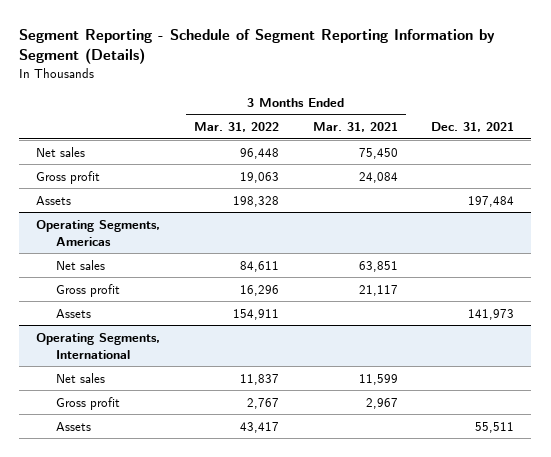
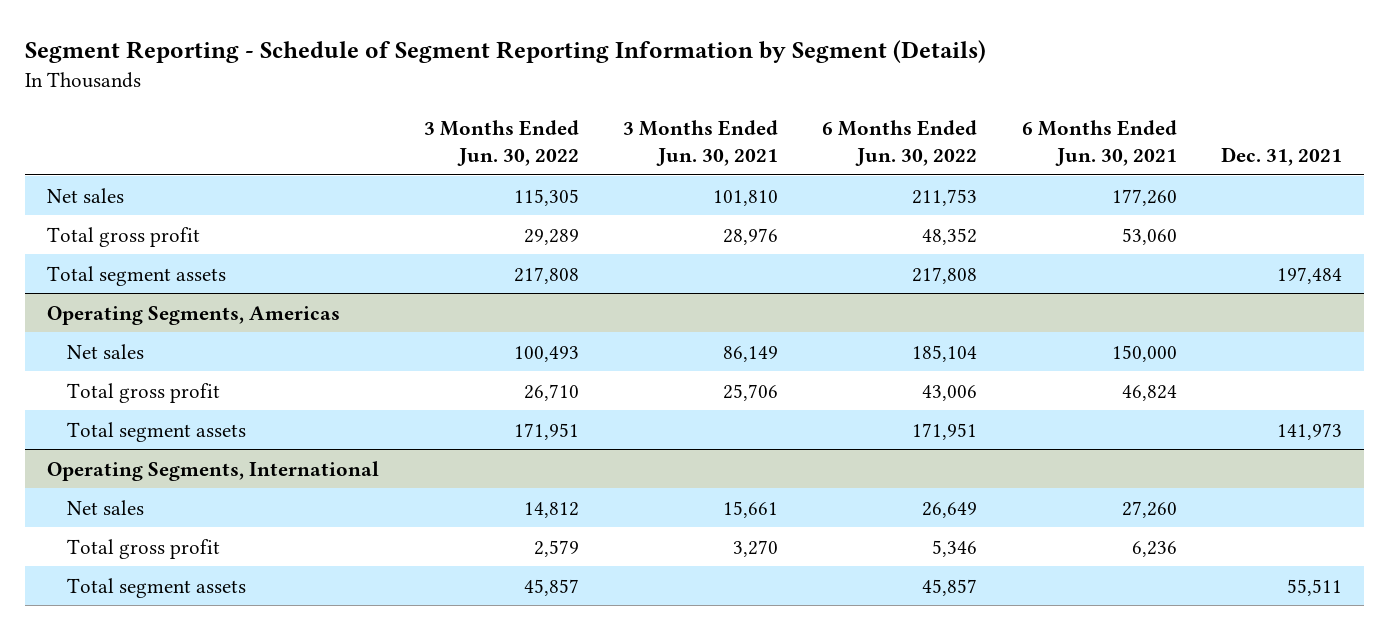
- | 3 Months Ended Mar. 31, 2022 | 3 Months Ended Mar. 31, 2021 | Dec. 31, 2021
+ | 3 Months Ended Jun. 30, 2022 | 3 Months Ended Jun. 30, 2021 | 6 Months Ended Jun. 30, 2022 | 6 Months Ended Jun. 30, 2021 | Dec. 31, 2021
- Gross profit | 19,063 | 24,084 |
- Assets | 198,328 | | 197,484
+ Total gross profit | 29,289 | 28,976 | 48,352 | 53,060 |
+ Total segment assets | 217,808 | | 217,808 | | 197,484
@ Operating Segments, Americas
- Gross profit | 16,296 | 21,117 |
- Assets | 154,911 | | 141,973
+ Total gross profit | 26,710 | 25,706 | 43,006 | 46,824 |
+ Total segment assets | 171,951 | | 171,951 | | 141,973
@ Operating Segments, International
- Gross profit | 2,767 | 2,967 |
- Assets | 43,417 | | 55,511
+ Total gross profit | 2,579 | 3,270 | 5,346 | 6,236 |
+ Total segment assets | 45,857 | | 45,857 | | 55,511

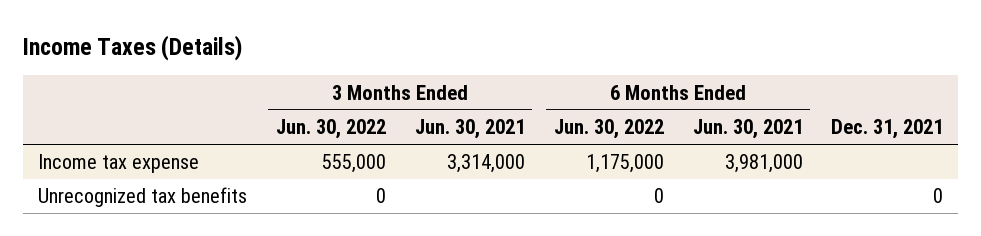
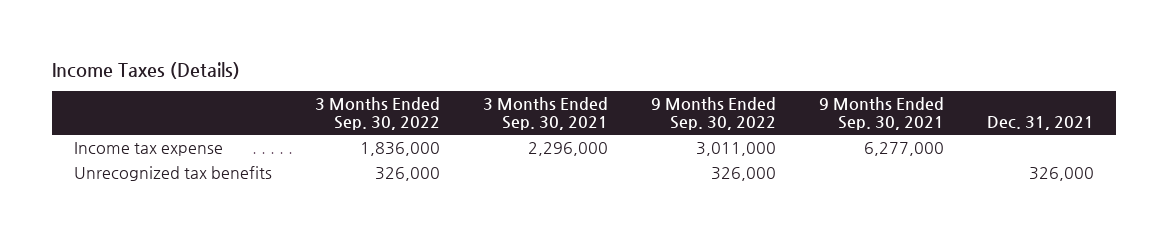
- | 3 Months Ended Jun. 30, 2022 | 3 Months Ended Jun. 30, 2021 | 6 Months Ended Jun. 30, 2022 | 6 Months Ended Jun. 30, 2021 | Dec. 31, 2021
+ | 3 Months Ended Sep. 30, 2022 | 3 Months Ended Sep. 30, 2021 | 9 Months Ended Sep. 30, 2022 | 9 Months Ended Sep. 30, 2021 | Dec. 31, 2021
- Unrecognized tax benefits | 0 | | 0 | | 0
+ Unrecognized tax benefits | 326,000 | | 326,000 | | 326,000

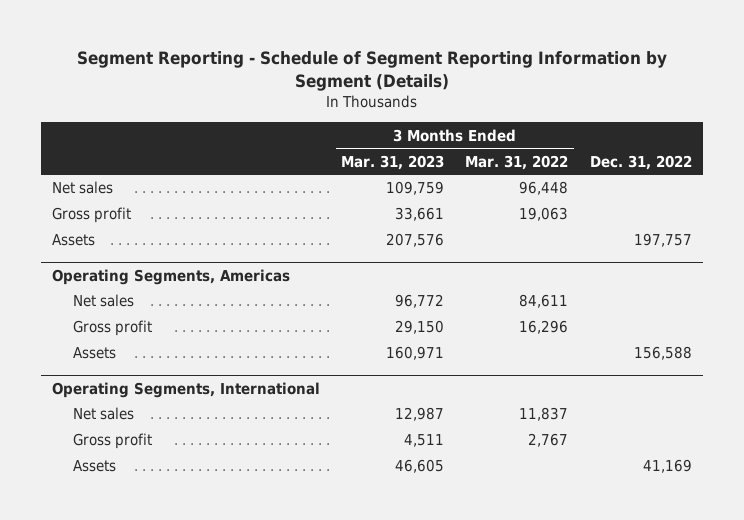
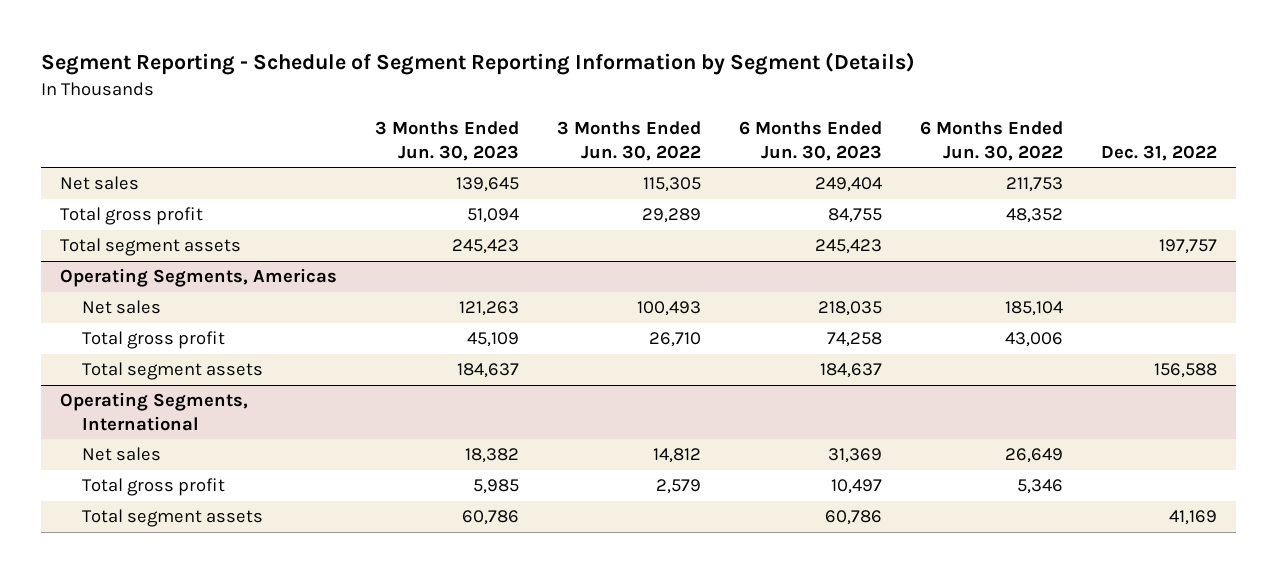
- | 3 Months Ended Mar. 31, 2023 | 3 Months Ended Mar. 31, 2022 | Dec. 31, 2022
+ | 3 Months Ended Jun. 30, 2023 | 3 Months Ended Jun. 30, 2022 | 6 Months Ended Jun. 30, 2023 | 6 Months Ended Jun. 30, 2022 | Dec. 31, 2022
- Gross profit | 33,661 | 19,063 |
- Assets | 207,576 | | 197,757
+ Total gross profit | 51,094 | 29,289 | 84,755 | 48,352 |
+ Total segment assets | 245,423 | | 245,423 | | 197,757
@ Operating Segments, Americas
- Gross profit | 29,150 | 16,296 |
- Assets | 160,971 | | 156,588
+ Total gross profit | 45,109 | 26,710 | 74,258 | 43,006 |
+ Total segment assets | 184,637 | | 184,637 | | 156,588
@ Operating Segments, International
- Gross profit | 4,511 | 2,767 |
- Assets | 46,605 | | 41,169
+ Total gross profit | 5,985 | 2,579 | 10,497 | 5,346 |
+ Total segment assets | 60,786 | | 60,786 | | 41,169

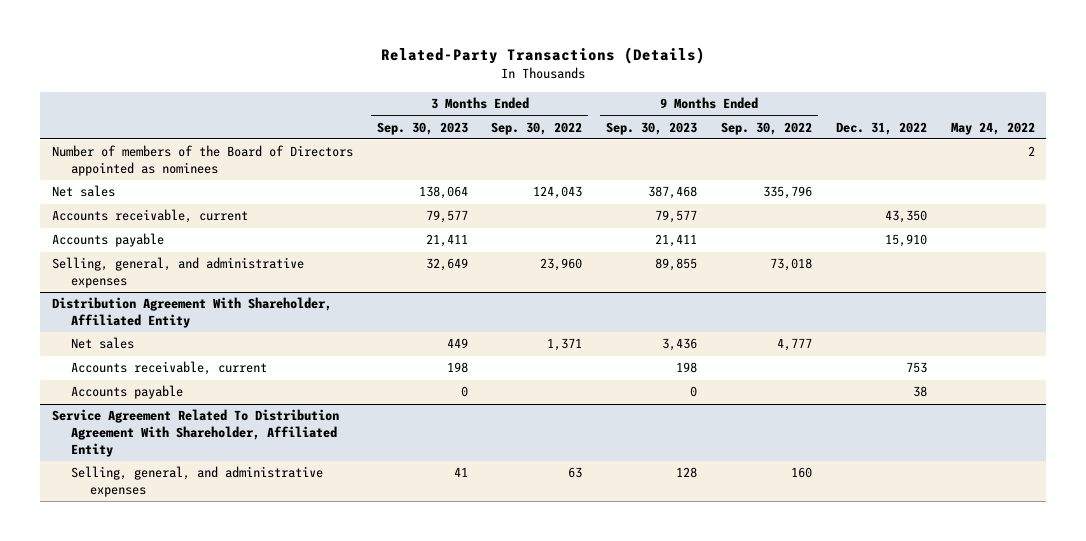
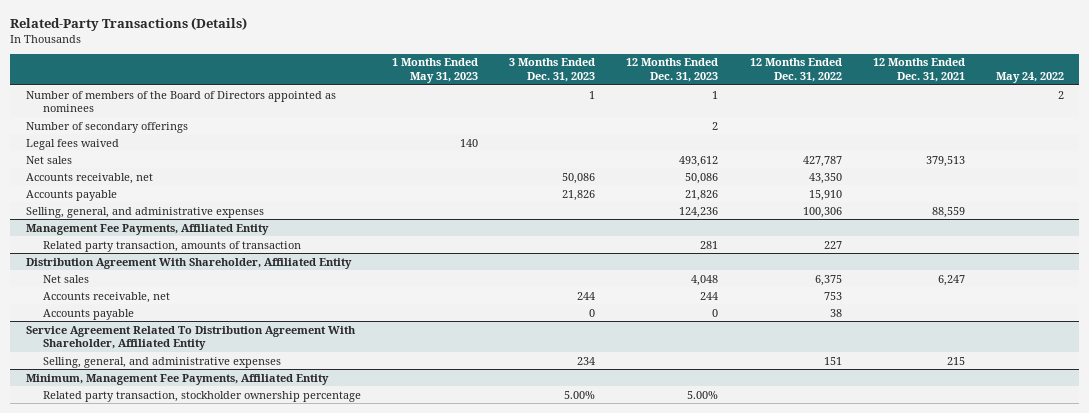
- | 3 Months Ended Sep. 30, 2023 | 3 Months Ended Sep. 30, 2022 | 9 Months Ended Sep. 30, 2023 | 9 Months Ended Sep. 30, 2022 | Dec. 31, 2022 | May 24, 2022
+ | 1 Months Ended May 31, 2023 | 3 Months Ended Dec. 31, 2023 | 12 Months Ended Dec. 31, 2023 | 12 Months Ended Dec. 31, 2022 | 12 Months Ended Dec. 31, 2021 | May 24, 2022
+ Number of secondary offerings | | | 2 | | |
+ Legal fees waived | 140 | | | | |
- Accounts receivable, current | 79,577 | | 79,577 | | 43,350 |
+ Accounts receivable, net | | 50,086 | 50,086 | 43,350 | |
+ Management Fee Payments, Affiliated Entity
+ Related party transaction, amounts of transaction | | | 281 | 227 | |
@ Distribution Agreement With Shareholder, Affiliated Entity
- Accounts receivable, current | 198 | | 198 | | 753 |
+ Accounts receivable, net | | 244 | 244 | 753 | |
+ Minimum, Management Fee Payments, Affiliated Entity
+ Related party transaction, stockholder ownership percentage | | 5.00% | 5.00% | | |

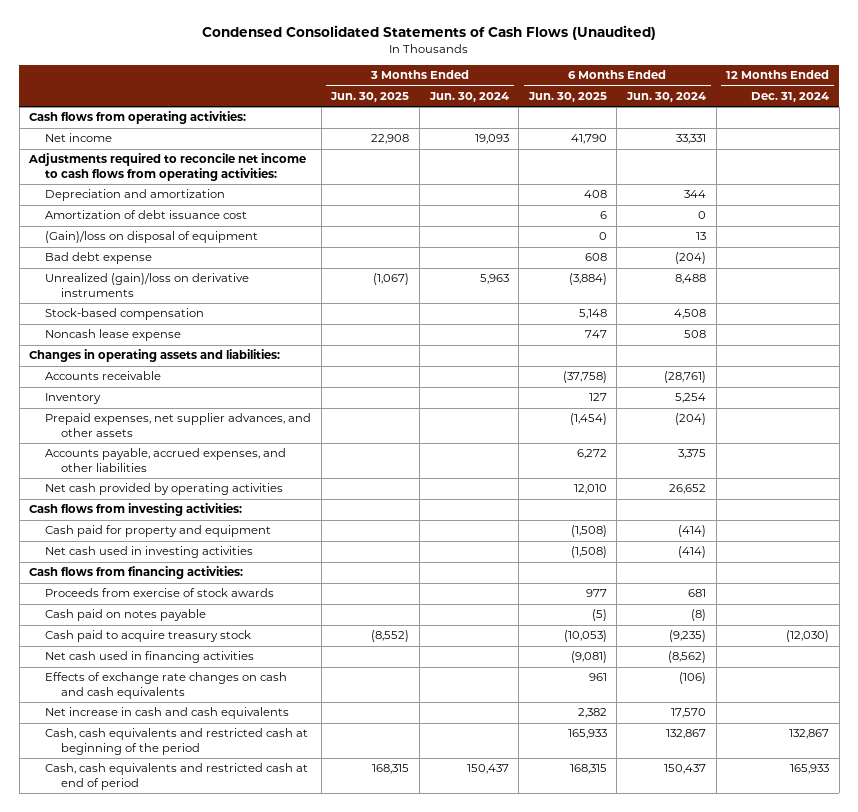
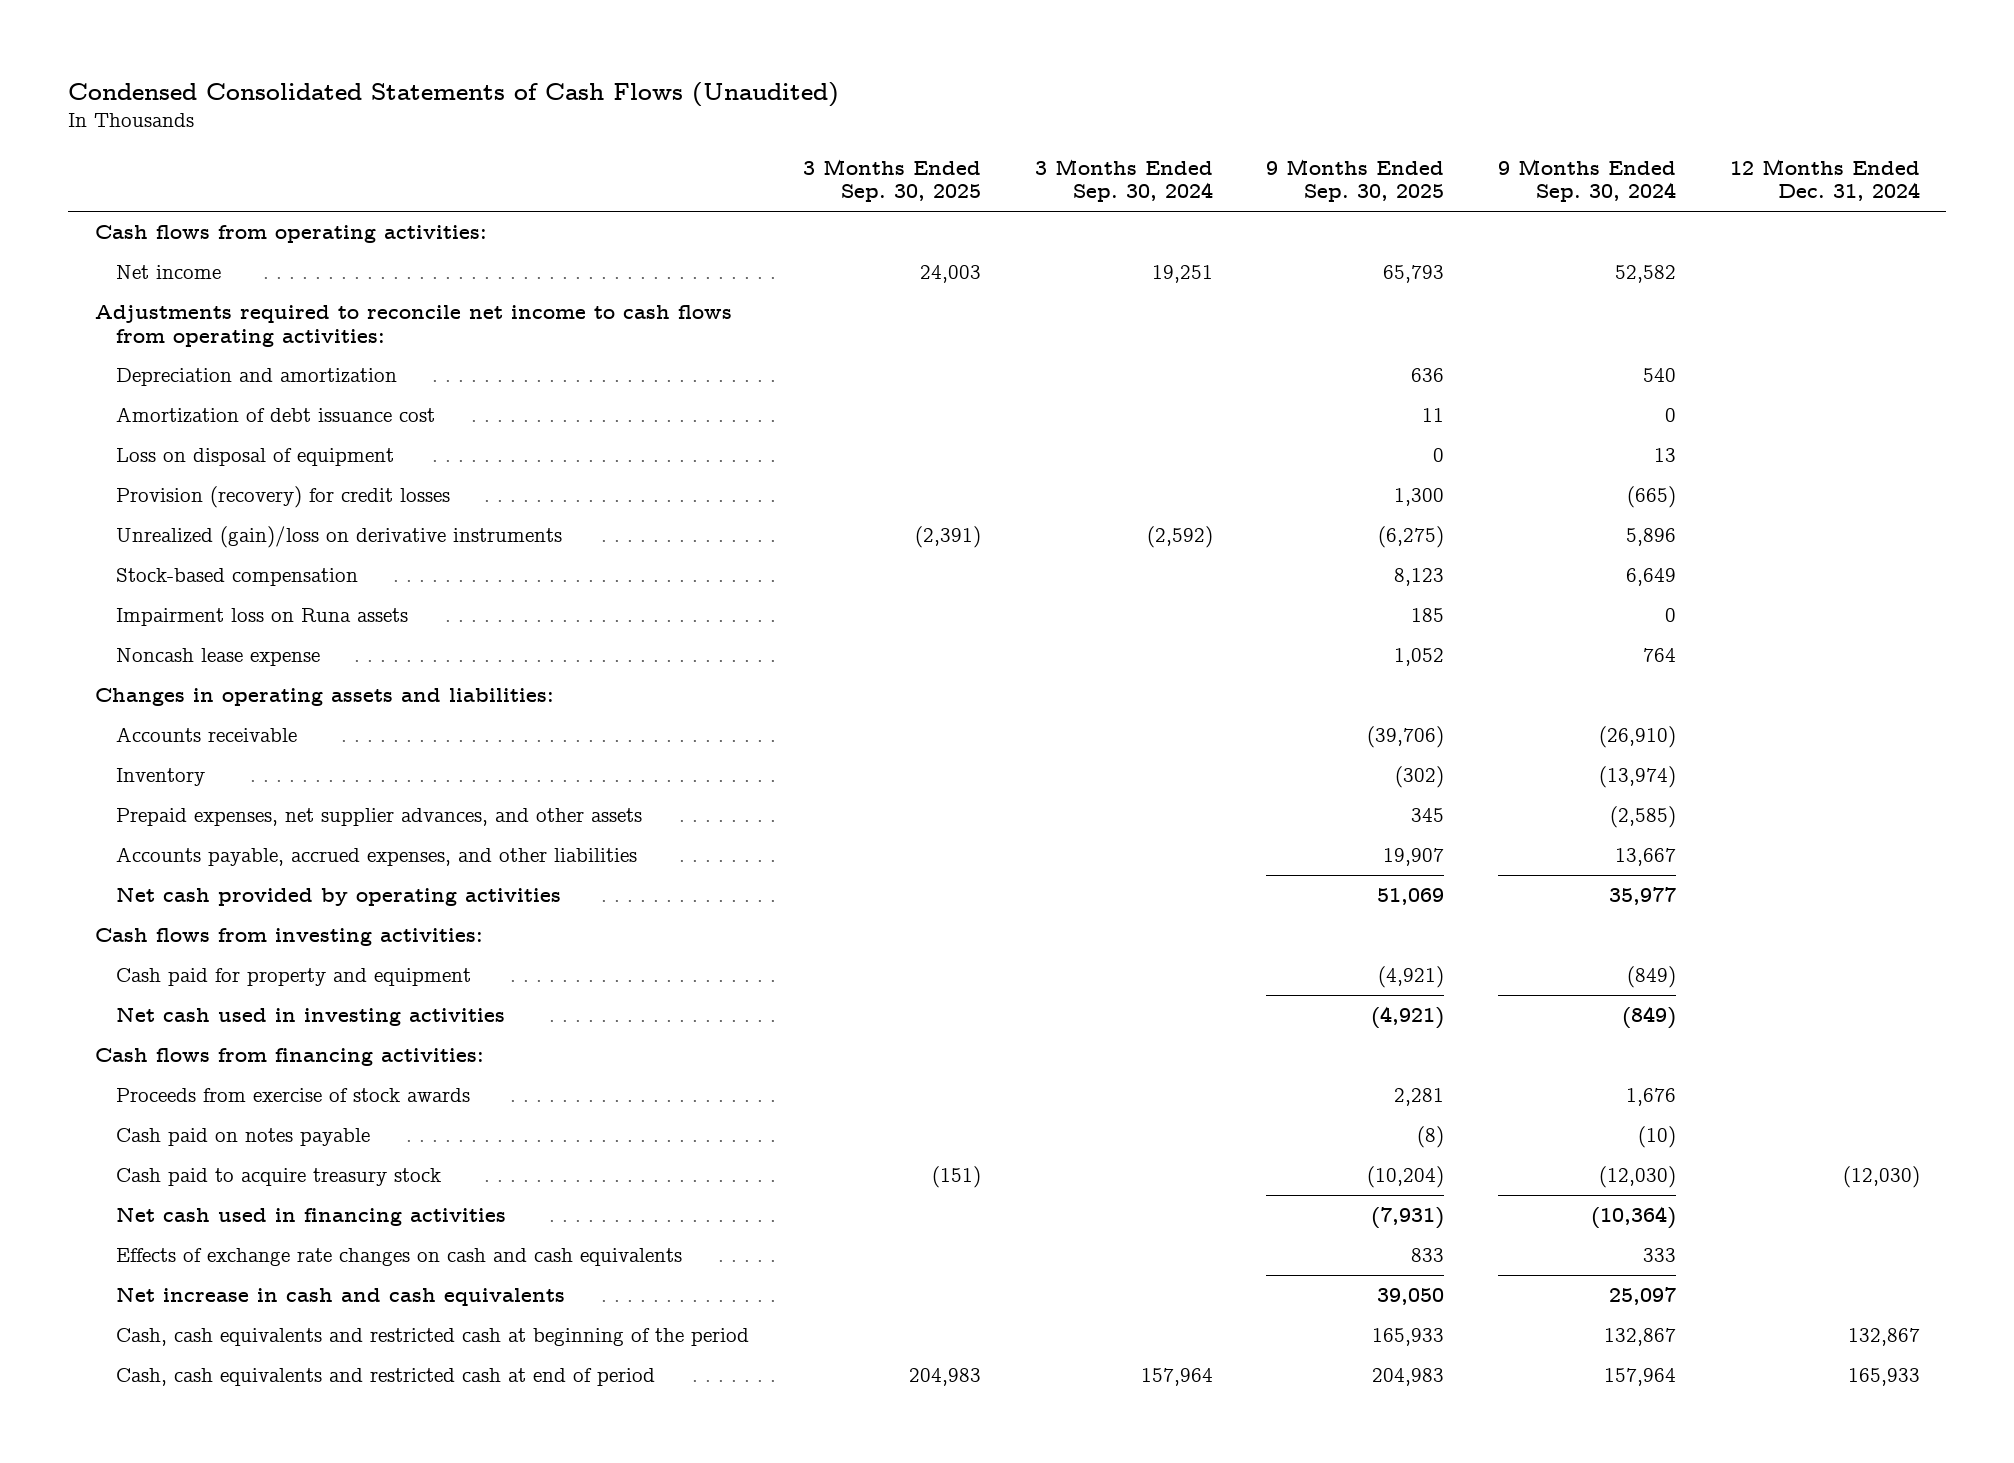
- | 3 Months Ended Jun. 30, 2025 | 3 Months Ended Jun. 30, 2024 | 6 Months Ended Jun. 30, 2025 | 6 Months Ended Jun. 30, 2024 | 12 Months Ended Dec. 31, 2024
+ | 3 Months Ended Sep. 30, 2025 | 3 Months Ended Sep. 30, 2024 | 9 Months Ended Sep. 30, 2025 | 9 Months Ended Sep. 30, 2024 | 12 Months Ended Dec. 31, 2024
- (Gain)/loss on disposal of equipment | | | 0 | 13 |
- Bad debt expense | | | 608 | (204) |
+ Loss on disposal of equipment | | | 0 | 13 |
+ Provision (recovery) for credit losses | | | 1,300 | (665) |
+ Impairment loss on Runa assets | | | 185 | 0 |

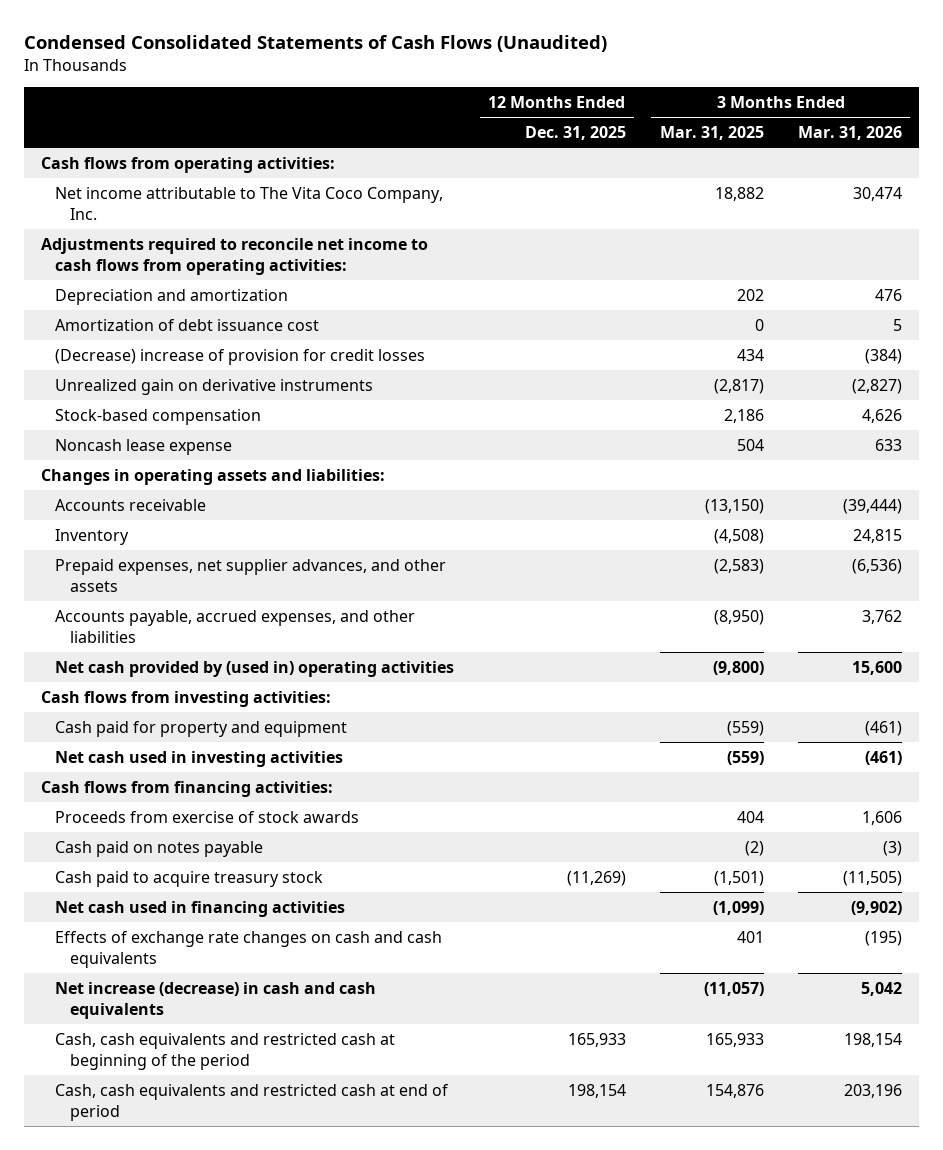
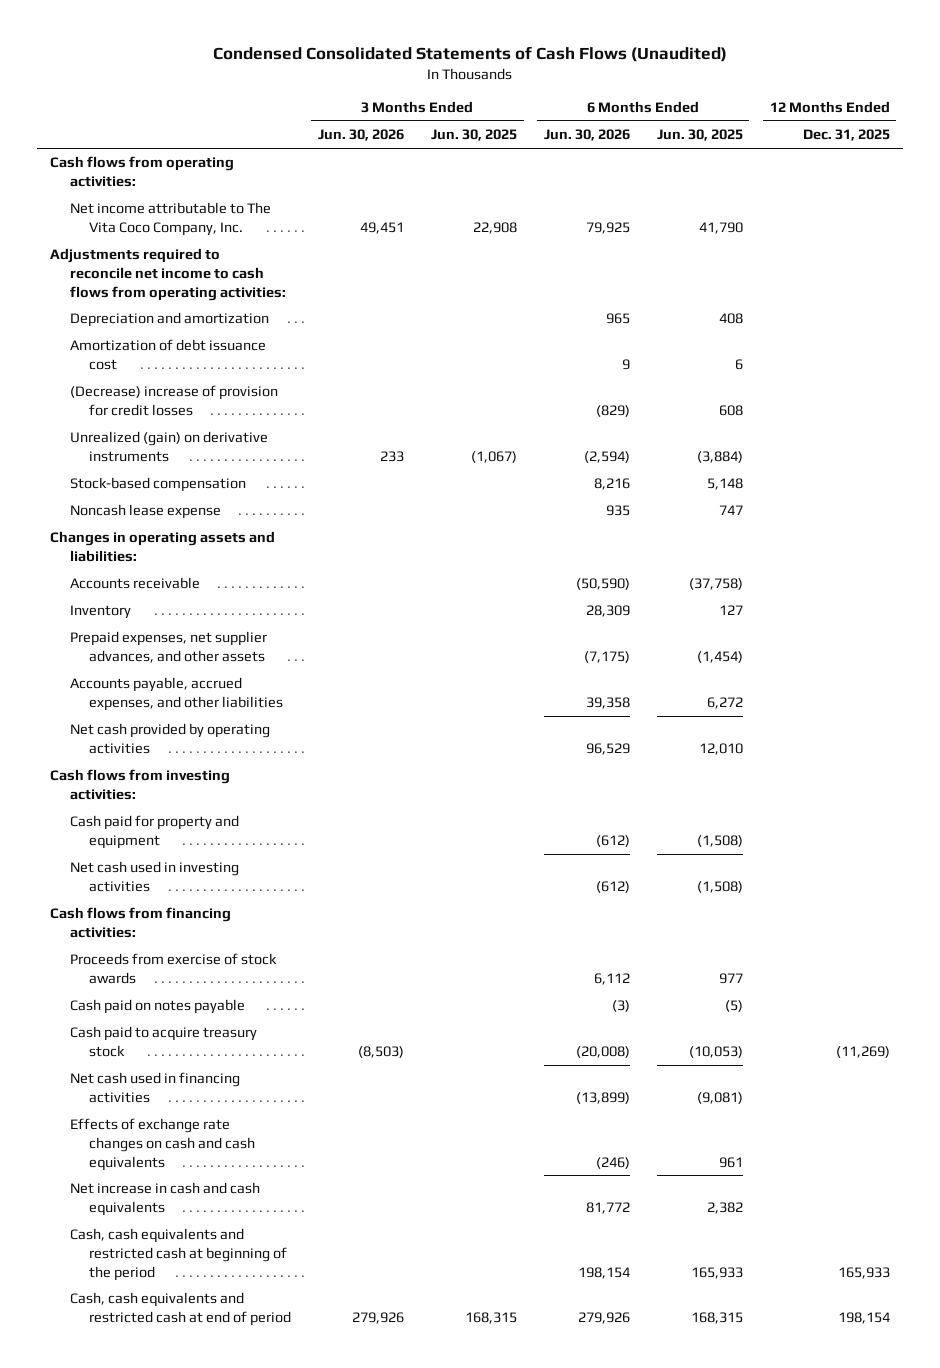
- | 12 Months Ended Dec. 31, 2025 | 3 Months Ended Mar. 31, 2025 | 3 Months Ended Mar. 31, 2026
+ | 3 Months Ended Jun. 30, 2026 | 3 Months Ended Jun. 30, 2025 | 6 Months Ended Jun. 30, 2026 | 6 Months Ended Jun. 30, 2025 | 12 Months Ended Dec. 31, 2025
- Unrealized gain on derivative instruments | | (2,817) | (2,827)
+ Unrealized (gain) on derivative instruments | 233 | (1,067) | (2,594) | (3,884) |
- Net cash provided by (used in) operating activities | | (9,800) | 15,600
+ Net cash provided by operating activities | | | 96,529 | 12,010 |
- Net increase (decrease) in cash and cash equivalents | | (11,057) | 5,042
+ Net increase in cash and cash equivalents | | | 81,772 | 2,382 |

